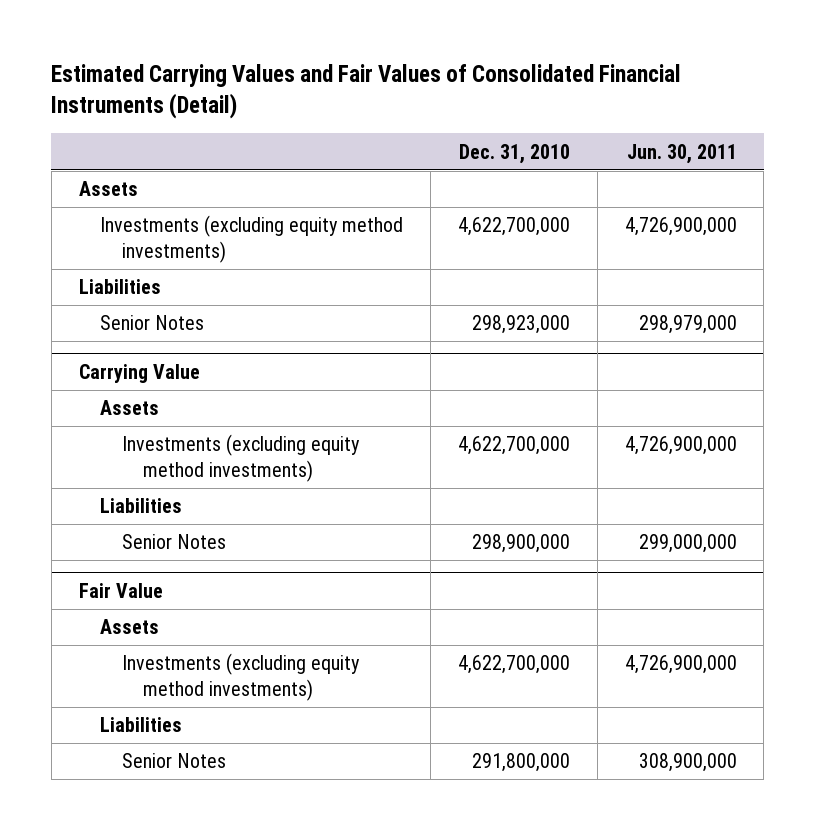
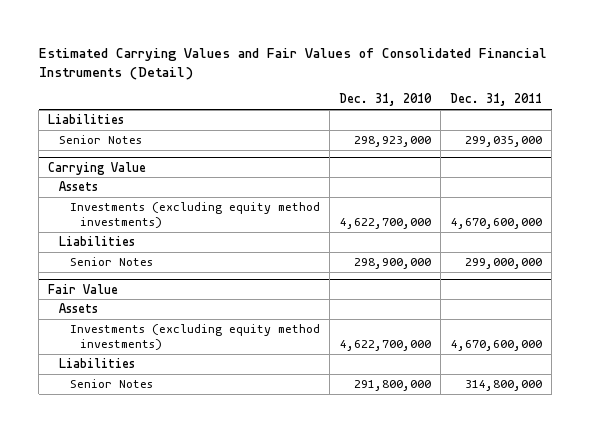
- | Dec. 31, 2010 | Jun. 30, 2011
+ | Dec. 31, 2010 | Dec. 31, 2011
- Assets
- Investments (excluding equity method investments) | 4,622,700,000 | 4,726,900,000

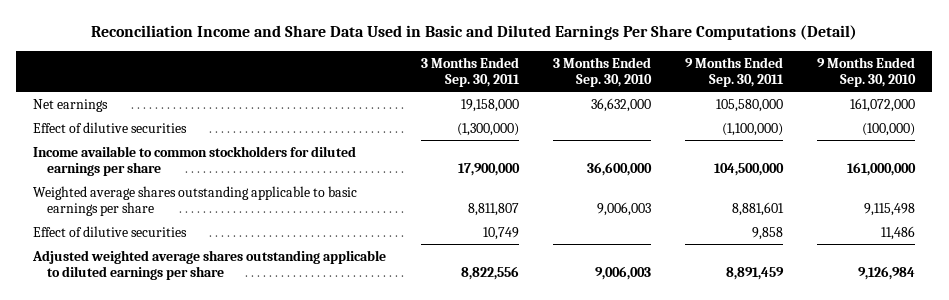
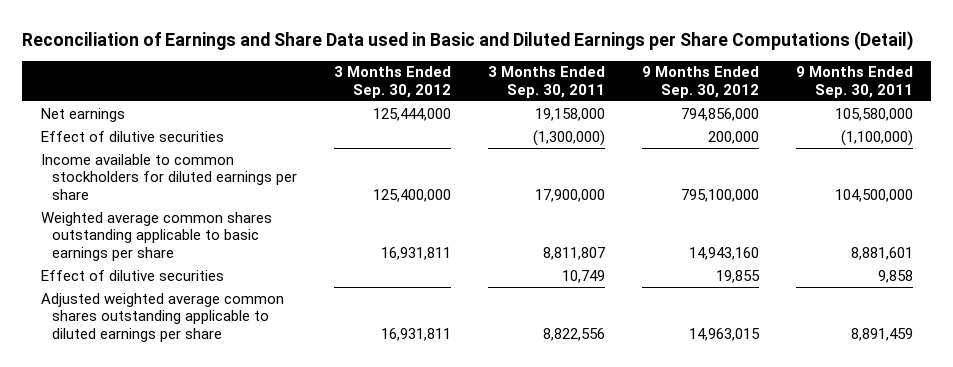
- Reconciliation Income and Share Data Used in Basic and Diluted Earnings Per Share Computations (Detail)
+ Reconciliation of Earnings and Share Data used in Basic and Diluted Earnings per Share Computations (Detail)
- | 3 Months Ended Sep. 30, 2011 | 3 Months Ended Sep. 30, 2010 | 9 Months Ended Sep. 30, 2011 | 9 Months Ended Sep. 30, 2010
+ | 3 Months Ended Sep. 30, 2012 | 3 Months Ended Sep. 30, 2011 | 9 Months Ended Sep. 30, 2012 | 9 Months Ended Sep. 30, 2011
- Weighted average shares outstanding applicable to basic earnings per share | 8,811,807 | 9,006,003 | 8,881,601 | 9,115,498
+ Weighted average common shares outstanding applicable to basic earnings per share | 16,931,811 | 8,811,807 | 14,943,160 | 8,881,601
- Adjusted weighted average shares outstanding applicable to diluted earnings per share | 8,822,556 | 9,006,003 | 8,891,459 | 9,126,984
+ Adjusted weighted average common shares outstanding applicable to diluted earnings per share | 16,931,811 | 8,822,556 | 14,963,015 | 8,891,459

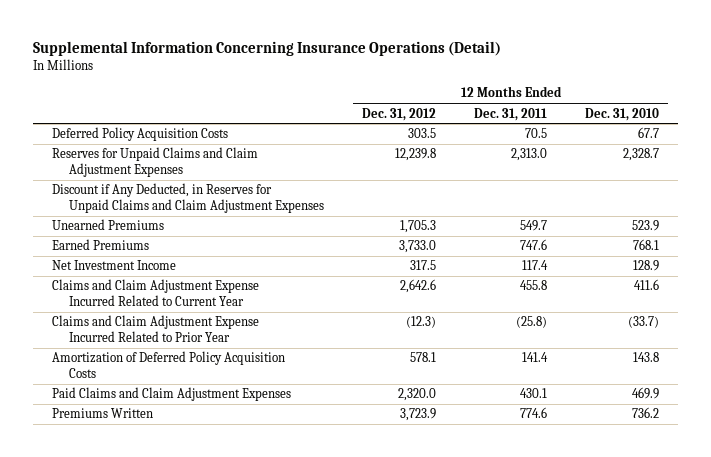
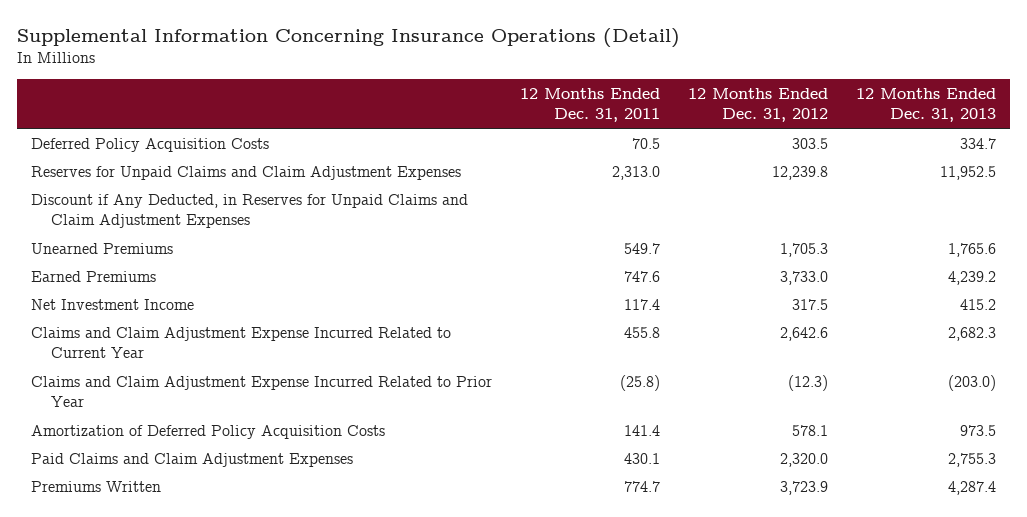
- | 12 Months Ended Dec. 31, 2012 | 12 Months Ended Dec. 31, 2011 | 12 Months Ended Dec. 31, 2010
+ | 12 Months Ended Dec. 31, 2011 | 12 Months Ended Dec. 31, 2012 | 12 Months Ended Dec. 31, 2013
- Premiums Written | 3,723.9 | 774.6 | 736.2
+ Premiums Written | 774.7 | 3,723.9 | 4,287.4

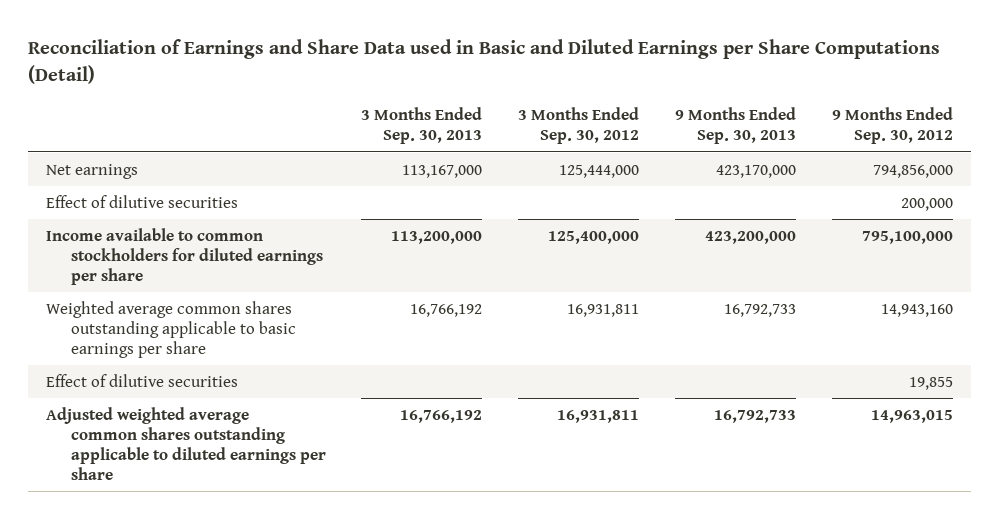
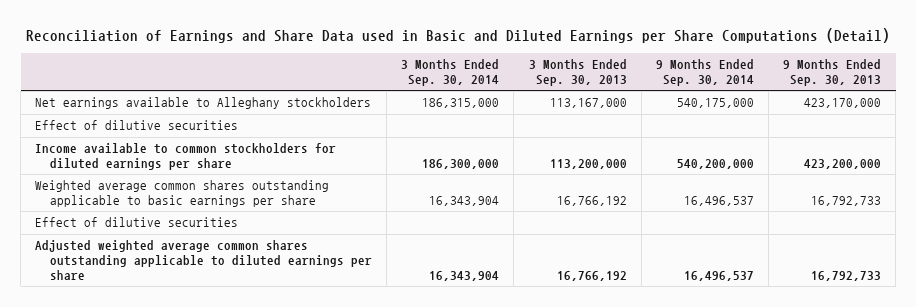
- | 3 Months Ended Sep. 30, 2013 | 3 Months Ended Sep. 30, 2012 | 9 Months Ended Sep. 30, 2013 | 9 Months Ended Sep. 30, 2012
+ | 3 Months Ended Sep. 30, 2014 | 3 Months Ended Sep. 30, 2013 | 9 Months Ended Sep. 30, 2014 | 9 Months Ended Sep. 30, 2013
- Net earnings | 113,167,000 | 125,444,000 | 423,170,000 | 794,856,000
+ Net earnings available to Alleghany stockholders | 186,315,000 | 113,167,000 | 540,175,000 | 423,170,000

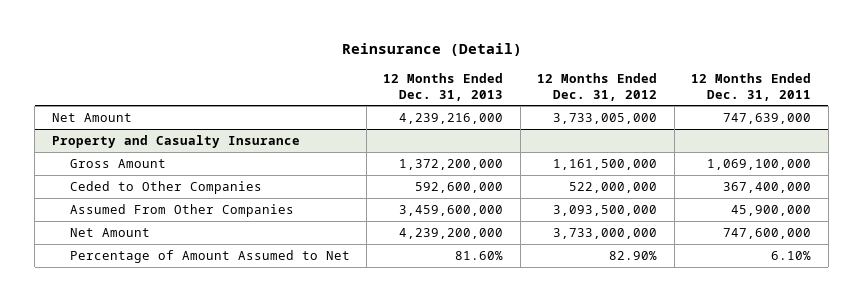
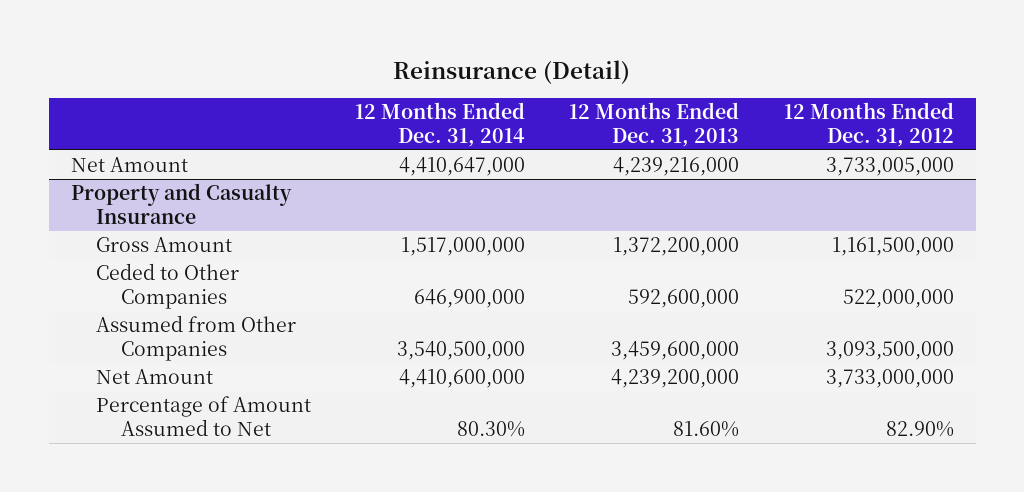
- | 12 Months Ended Dec. 31, 2013 | 12 Months Ended Dec. 31, 2012 | 12 Months Ended Dec. 31, 2011
+ | 12 Months Ended Dec. 31, 2014 | 12 Months Ended Dec. 31, 2013 | 12 Months Ended Dec. 31, 2012
@ Property and Casualty Insurance
- Assumed From Other Companies | 3,459,600,000 | 3,093,500,000 | 45,900,000
+ Assumed from Other Companies | 3,540,500,000 | 3,459,600,000 | 3,093,500,000

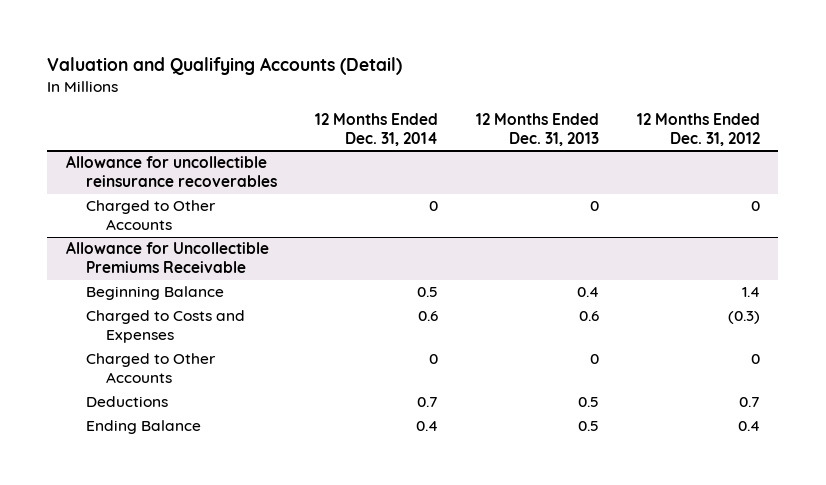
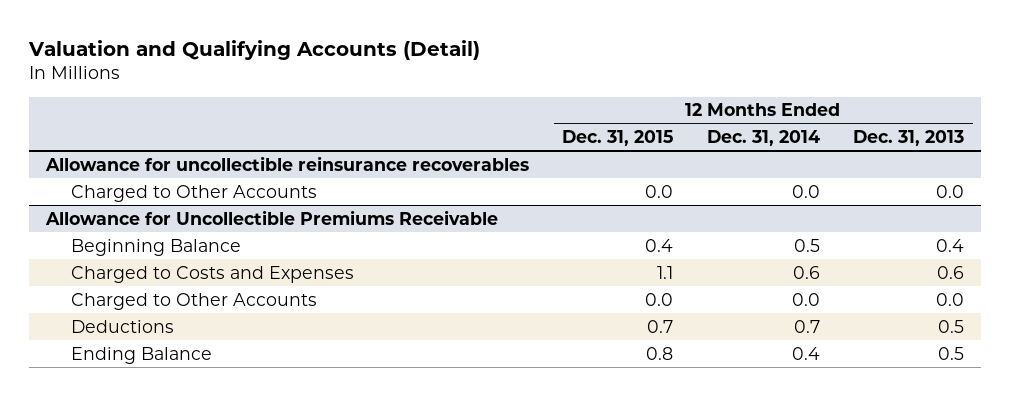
- | 12 Months Ended Dec. 31, 2014 | 12 Months Ended Dec. 31, 2013 | 12 Months Ended Dec. 31, 2012
+ | 12 Months Ended Dec. 31, 2015 | 12 Months Ended Dec. 31, 2014 | 12 Months Ended Dec. 31, 2013
@ Allowance for uncollectible reinsurance recoverables
- Charged to Other Accounts | 0 | 0 | 0
+ Charged to Other Accounts | 0.0 | 0.0 | 0.0
@ Allowance for Uncollectible Premiums Receivable
- Charged to Other Accounts | 0 | 0 | 0
+ Charged to Other Accounts | 0.0 | 0.0 | 0.0

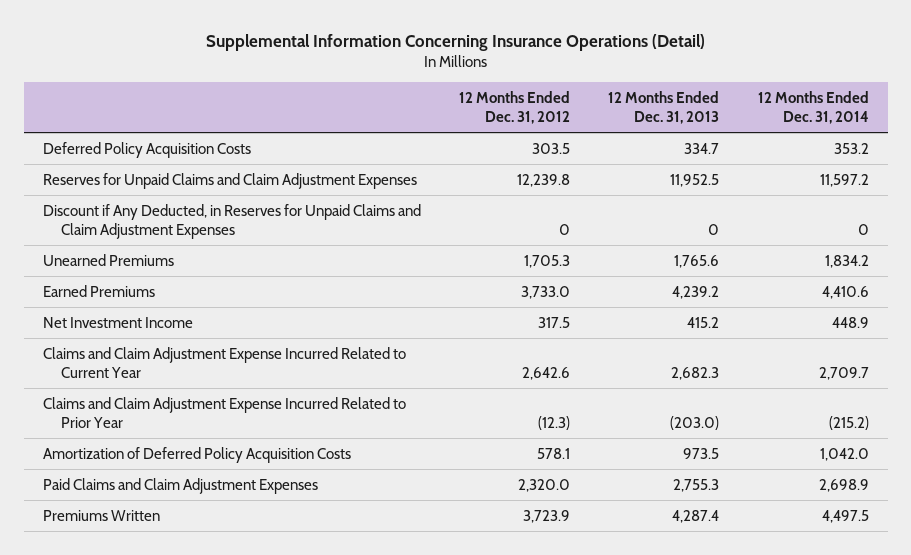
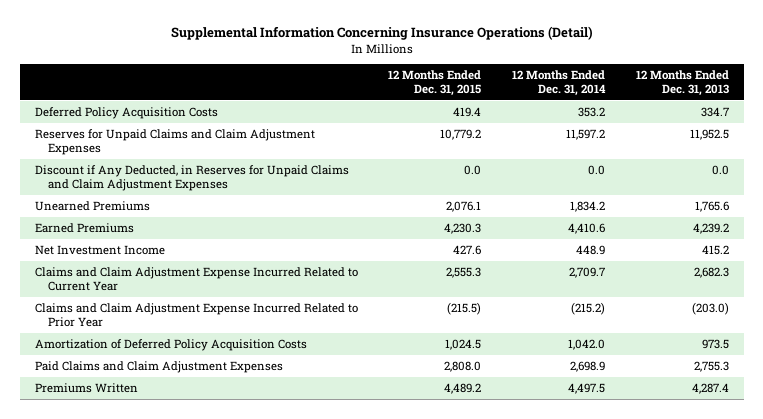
- | 12 Months Ended Dec. 31, 2012 | 12 Months Ended Dec. 31, 2013 | 12 Months Ended Dec. 31, 2014
+ | 12 Months Ended Dec. 31, 2015 | 12 Months Ended Dec. 31, 2014 | 12 Months Ended Dec. 31, 2013
- Discount if Any Deducted, in Reserves for Unpaid Claims and Claim Adjustment Expenses | 0 | 0 | 0
+ Discount if Any Deducted, in Reserves for Unpaid Claims and Claim Adjustment Expenses | 0.0 | 0.0 | 0.0

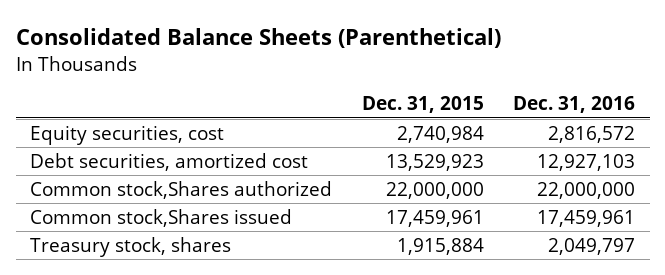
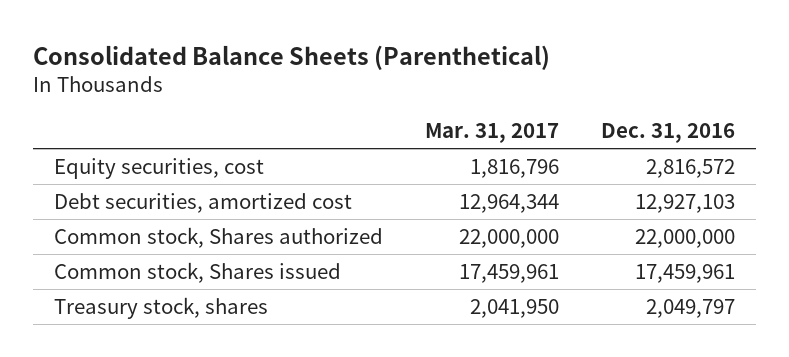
- | Dec. 31, 2015 | Dec. 31, 2016
+ | Mar. 31, 2017 | Dec. 31, 2016
- Common stock,Shares authorized | 22,000,000 | 22,000,000
- Common stock,Shares issued | 17,459,961 | 17,459,961
+ Common stock, Shares authorized | 22,000,000 | 22,000,000
+ Common stock, Shares issued | 17,459,961 | 17,459,961

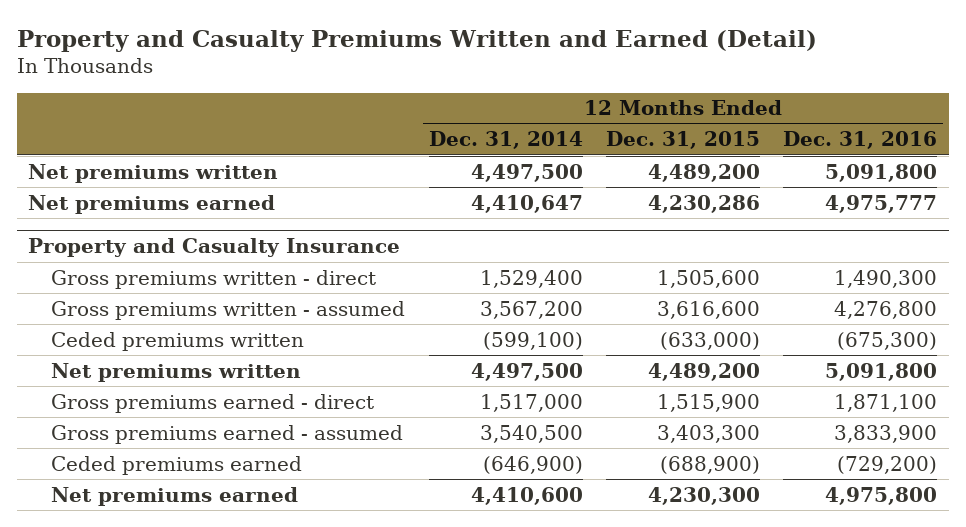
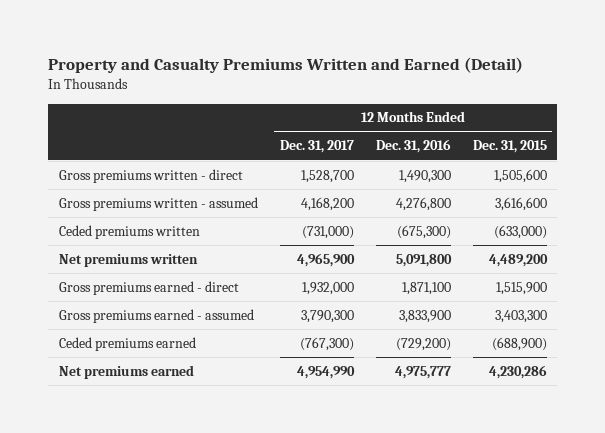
- | 12 Months Ended Dec. 31, 2014 | 12 Months Ended Dec. 31, 2015 | 12 Months Ended Dec. 31, 2016
+ | 12 Months Ended Dec. 31, 2017 | 12 Months Ended Dec. 31, 2016 | 12 Months Ended Dec. 31, 2015
- Net premiums written | 4,497,500 | 4,489,200 | 5,091,800
- Property and Casualty Insurance
- Net premiums earned | 4,410,600 | 4,230,300 | 4,975,800
moved down: Net premiums earned | 4,954,990 | 4,975,777 | 4,230,286

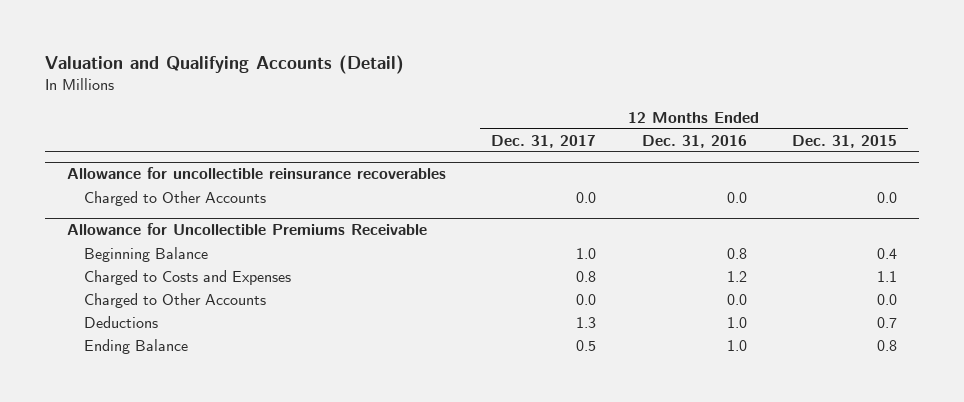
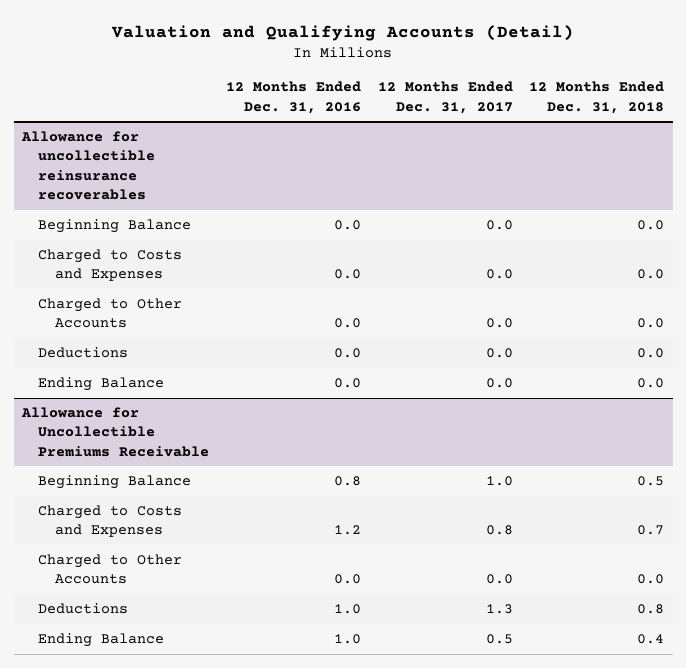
- | 12 Months Ended Dec. 31, 2017 | 12 Months Ended Dec. 31, 2016 | 12 Months Ended Dec. 31, 2015
+ | 12 Months Ended Dec. 31, 2016 | 12 Months Ended Dec. 31, 2017 | 12 Months Ended Dec. 31, 2018
@ Allowance for uncollectible reinsurance recoverables
+ Beginning Balance | 0.0 | 0.0 | 0.0
+ Charged to Costs and Expenses | 0.0 | 0.0 | 0.0
+ Deductions | 0.0 | 0.0 | 0.0
+ Ending Balance | 0.0 | 0.0 | 0.0

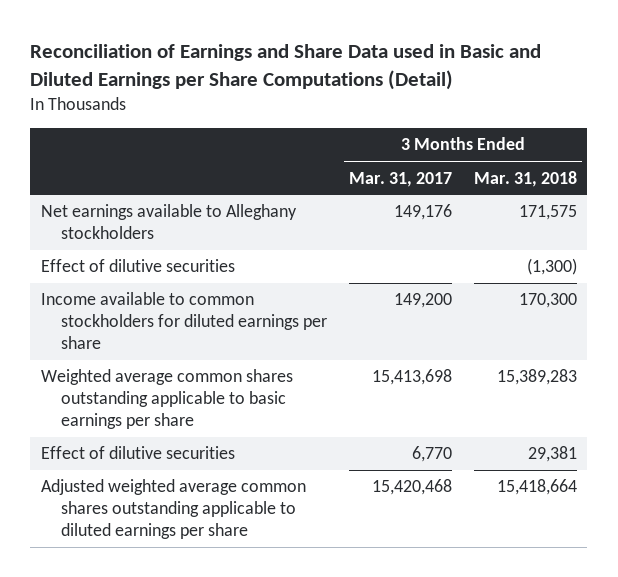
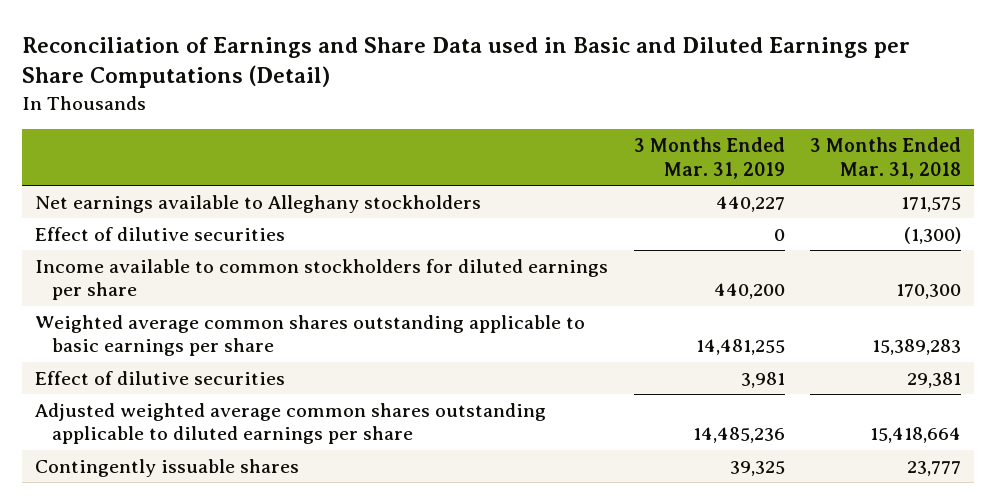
- | 3 Months Ended Mar. 31, 2017 | 3 Months Ended Mar. 31, 2018
+ | 3 Months Ended Mar. 31, 2019 | 3 Months Ended Mar. 31, 2018
+ Contingently issuable shares | 39,325 | 23,777

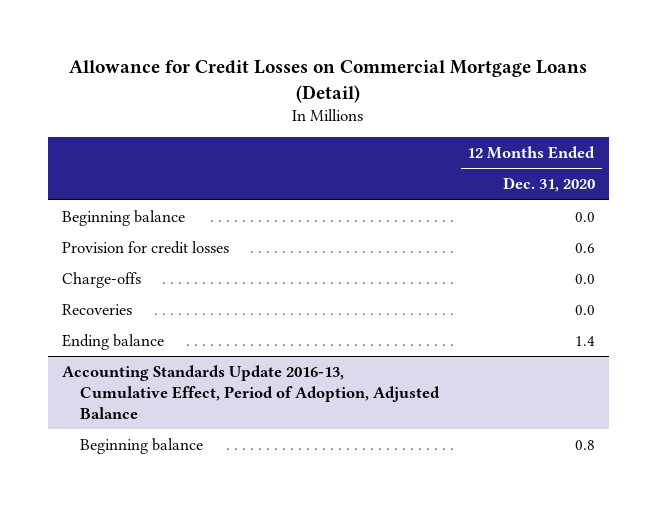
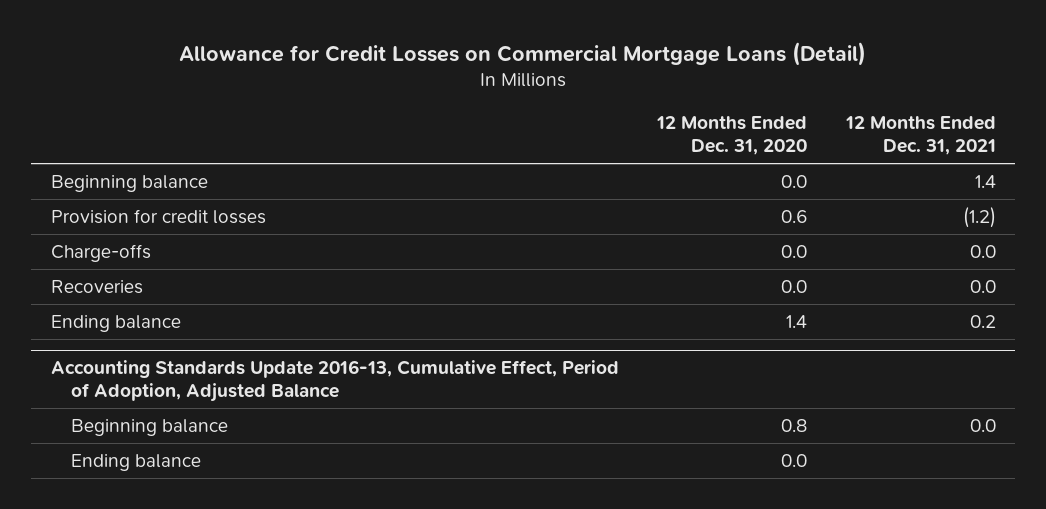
- | 12 Months Ended Dec. 31, 2020
+ | 12 Months Ended Dec. 31, 2020 | 12 Months Ended Dec. 31, 2021
@ Accounting Standards Update 2016-13, Cumulative Effect, Period of Adoption, Adjusted Balance
+ Ending balance | 0.0 |

